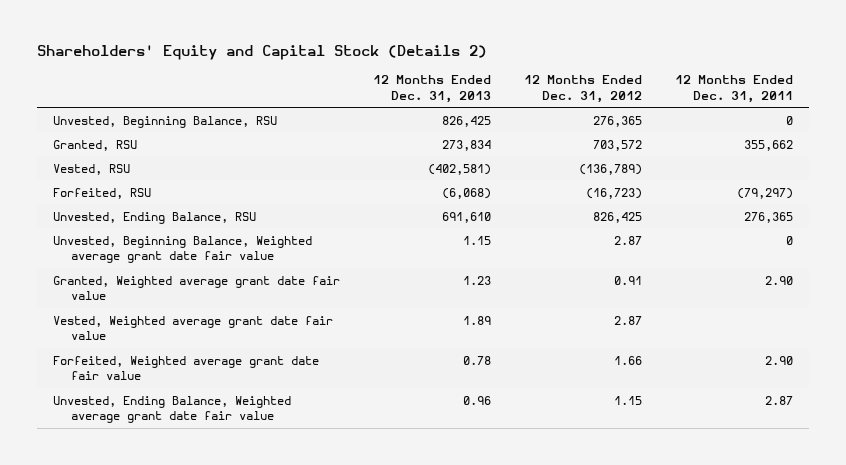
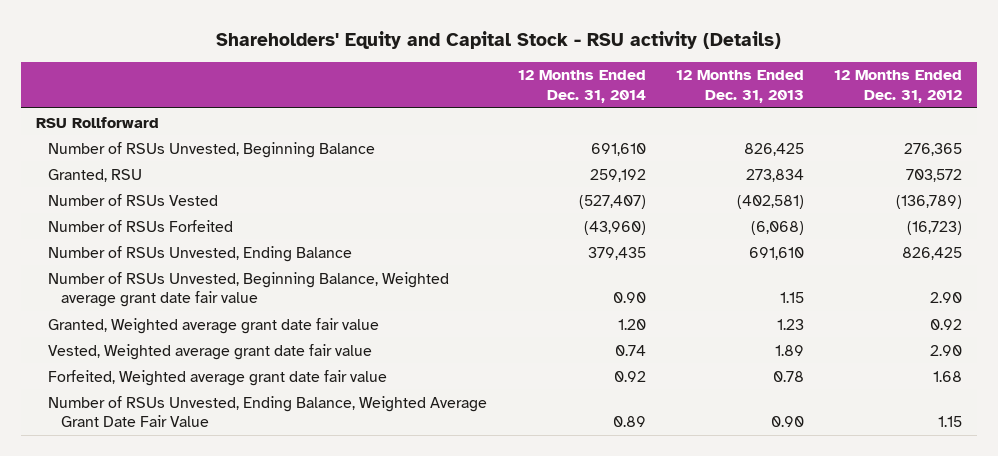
- Shareholders' Equity and Capital Stock (Details 2)
+ Shareholders' Equity and Capital Stock - RSU activity (Details)
- | 12 Months Ended Dec. 31, 2013 | 12 Months Ended Dec. 31, 2012 | 12 Months Ended Dec. 31, 2011
+ | 12 Months Ended Dec. 31, 2014 | 12 Months Ended Dec. 31, 2013 | 12 Months Ended Dec. 31, 2012
- Unvested, Beginning Balance, RSU | 826,425 | 276,365 | 0
+ RSU Rollforward
+ Number of RSUs Unvested, Beginning Balance | 691,610 | 826,425 | 276,365
- Vested, RSU | (402,581) | (136,789) |
- Forfeited, RSU | (6,068) | (16,723) | (79,297)
- Unvested, Ending Balance, RSU | 691,610 | 826,425 | 276,365
- Unvested, Beginning Balance, Weighted average grant date fair value | 1.15 | 2.87 | 0
- Granted, Weighted average grant date fair value | 1.23 | 0.91 | 2.90
- Vested, Weighted average grant date fair value | 1.89 | 2.87 |
- Forfeited, Weighted average grant date fair value | 0.78 | 1.66 | 2.90
- Unvested, Ending Balance, Weighted average grant date fair value | 0.96 | 1.15 | 2.87
+ Number of RSUs Vested | (527,407) | (402,581) | (136,789)
+ Number of RSUs Forfeited | (43,960) | (6,068) | (16,723)
+ Number of RSUs Unvested, Ending Balance | 379,435 | 691,610 | 826,425
+ Number of RSUs Unvested, Beginning Balance, Weighted average grant date fair value | 0.90 | 1.15 | 2.90
+ Granted, Weighted average grant date fair value | 1.20 | 1.23 | 0.92
+ Vested, Weighted average grant date fair value | 0.74 | 1.89 | 2.90
+ Forfeited, Weighted average grant date fair value | 0.92 | 0.78 | 1.68
+ Number of RSUs Unvested, Ending Balance, Weighted Average Grant Date Fair Value | 0.89 | 0.90 | 1.15

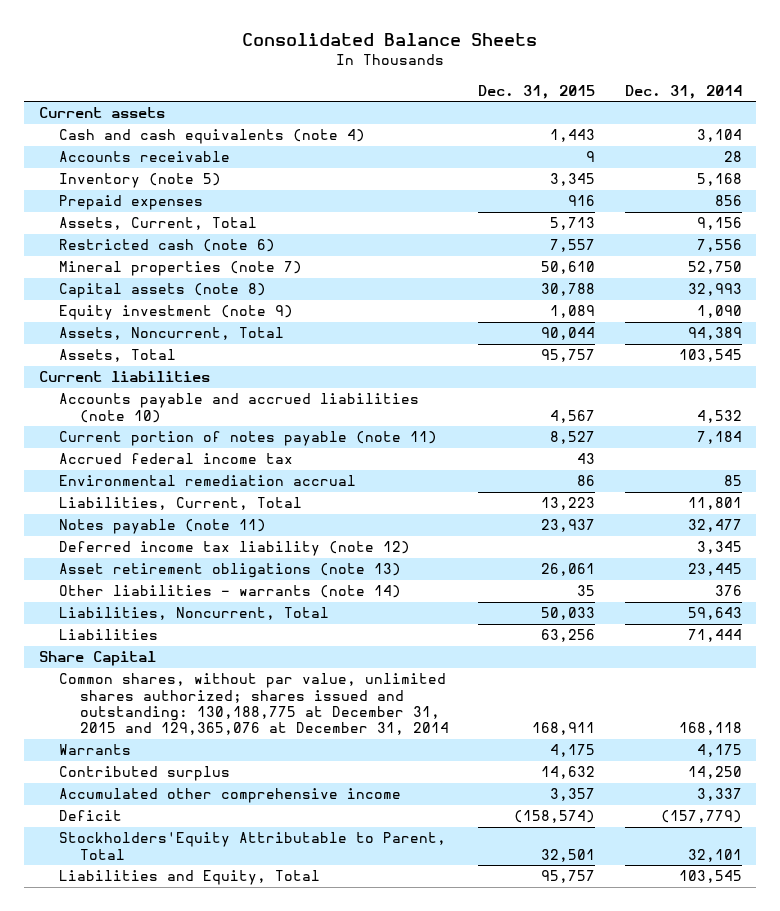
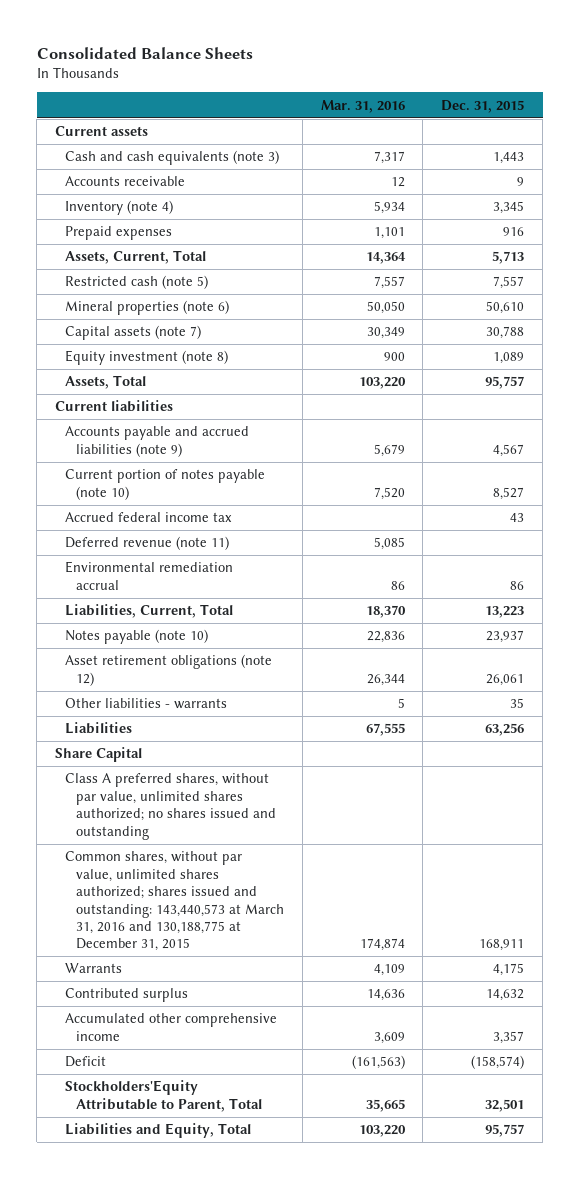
- | Dec. 31, 2015 | Dec. 31, 2014
+ | Mar. 31, 2016 | Dec. 31, 2015
- Cash and cash equivalents (note 4) | 1,443 | 3,104
+ Cash and cash equivalents (note 3) | 7,317 | 1,443
- Inventory (note 5) | 3,345 | 5,168
+ Inventory (note 4) | 5,934 | 3,345
- Restricted cash (note 6) | 7,557 | 7,556
- Mineral properties (note 7) | 50,610 | 52,750
- Capital assets (note 8) | 30,788 | 32,993
- Equity investment (note 9) | 1,089 | 1,090
- Assets, Noncurrent, Total | 90,044 | 94,389
+ Restricted cash (note 5) | 7,557 | 7,557
+ Mineral properties (note 6) | 50,050 | 50,610
+ Capital assets (note 7) | 30,349 | 30,788
+ Equity investment (note 8) | 900 | 1,089
- Accounts payable and accrued liabilities (note 10) | 4,567 | 4,532
- Current portion of notes payable (note 11) | 8,527 | 7,184
+ Accounts payable and accrued liabilities (note 9) | 5,679 | 4,567
+ Current portion of notes payable (note 10) | 7,520 | 8,527
+ Deferred revenue (note 11) | 5,085 |
- Notes payable (note 11) | 23,937 | 32,477
- Deferred income tax liability (note 12) | | 3,345
- Asset retirement obligations (note 13) | 26,061 | 23,445
- Other liabilities - warrants (note 14) | 35 | 376
- Liabilities, Noncurrent, Total | 50,033 | 59,643
+ Notes payable (note 10) | 22,836 | 23,937
+ Asset retirement obligations (note 12) | 26,344 | 26,061
+ Other liabilities - warrants | 5 | 35
- Common shares, without par value, unlimited shares authorized; shares issued and outstanding: 130,188,775 at December 31, 2015 and 129,365,076 at December 31, 2014 | 168,911 | 168,118
+ Class A preferred shares, without par value, unlimited shares authorized; no shares issued and outstanding
+ Common shares, without par value, unlimited shares authorized; shares issued and outstanding: 143,440,573 at March 31, 2016 and 130,188,775 at December 31, 2015 | 174,874 | 168,911

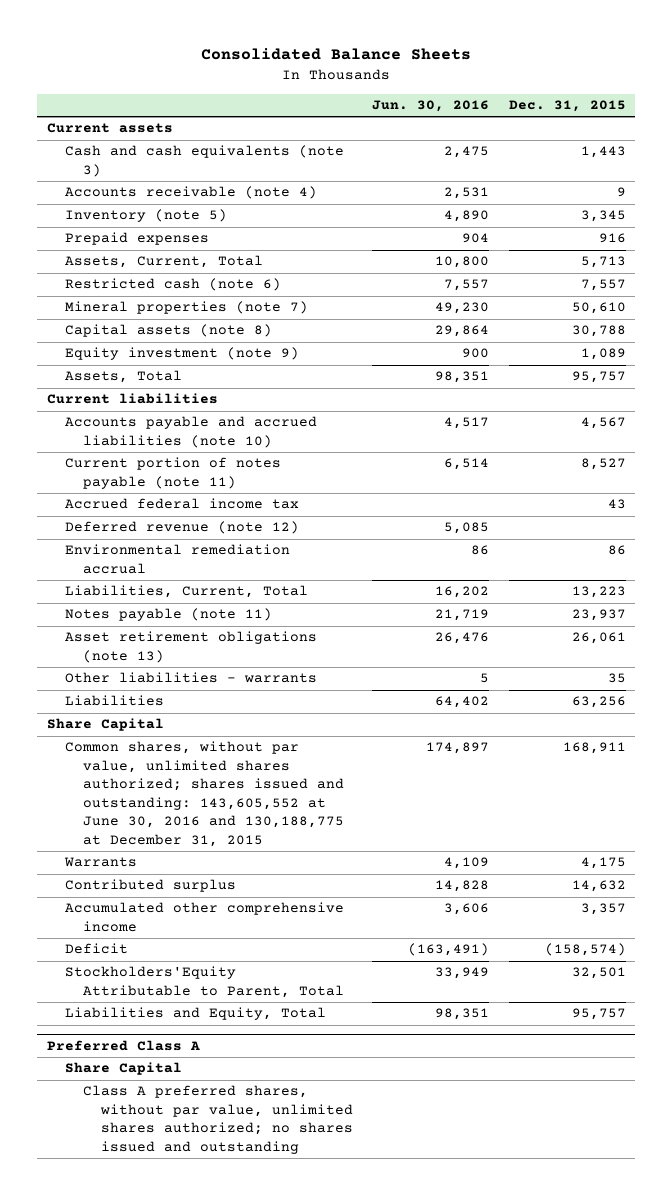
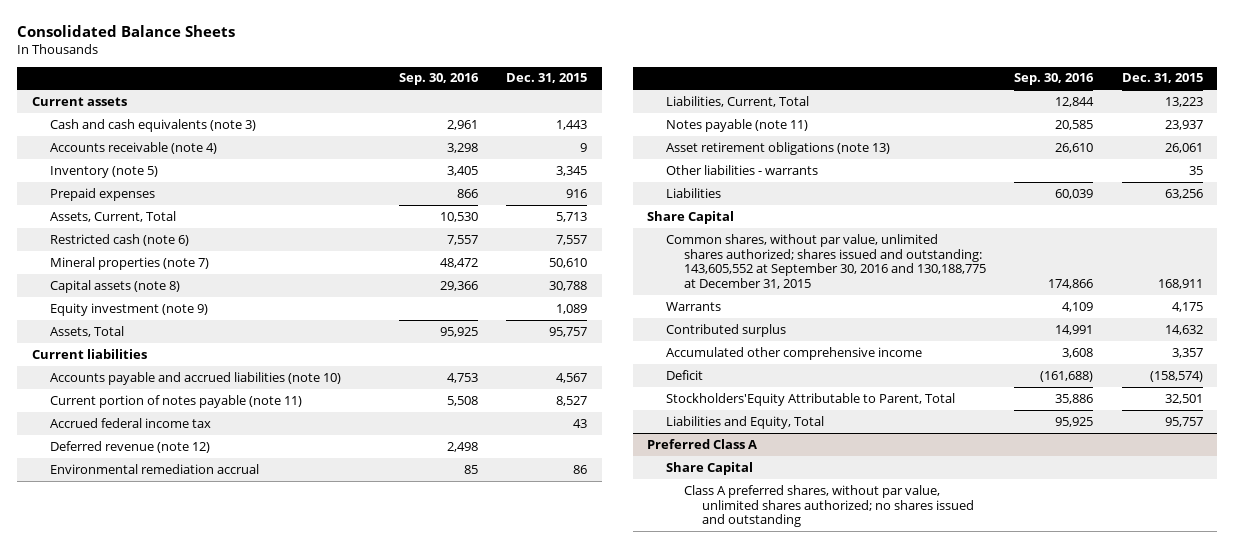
- | Jun. 30, 2016 | Dec. 31, 2015
+ | Sep. 30, 2016 | Dec. 31, 2015
- Common shares, without par value, unlimited shares authorized; shares issued and outstanding: 143,605,552 at June 30, 2016 and 130,188,775 at December 31, 2015 | 174,897 | 168,911
+ Common shares, without par value, unlimited shares authorized; shares issued and outstanding: 143,605,552 at September 30, 2016 and 130,188,775 at December 31, 2015 | 174,866 | 168,911

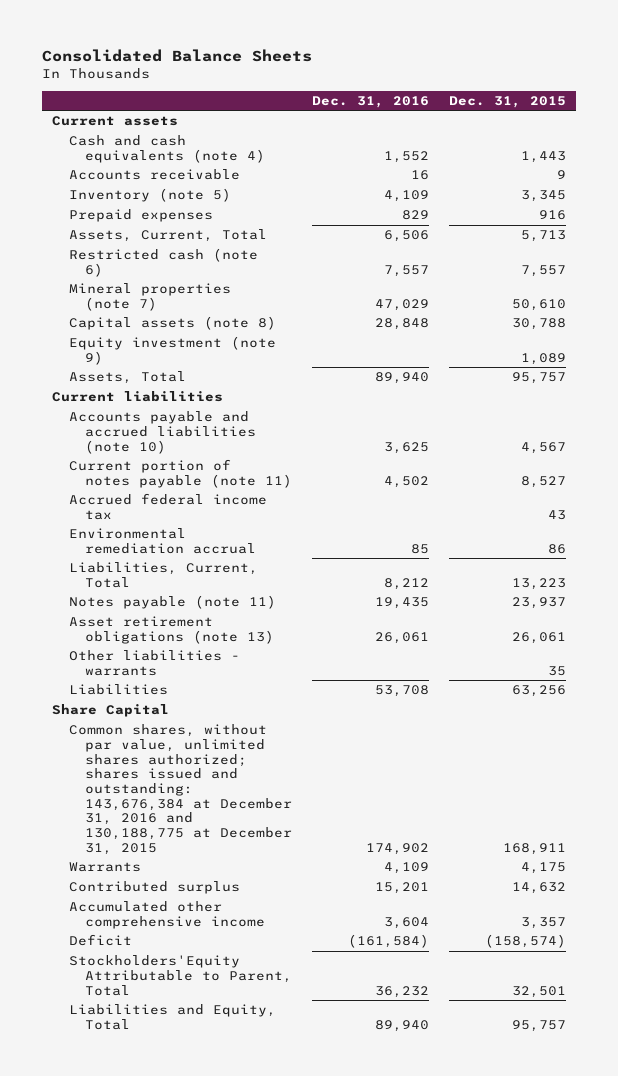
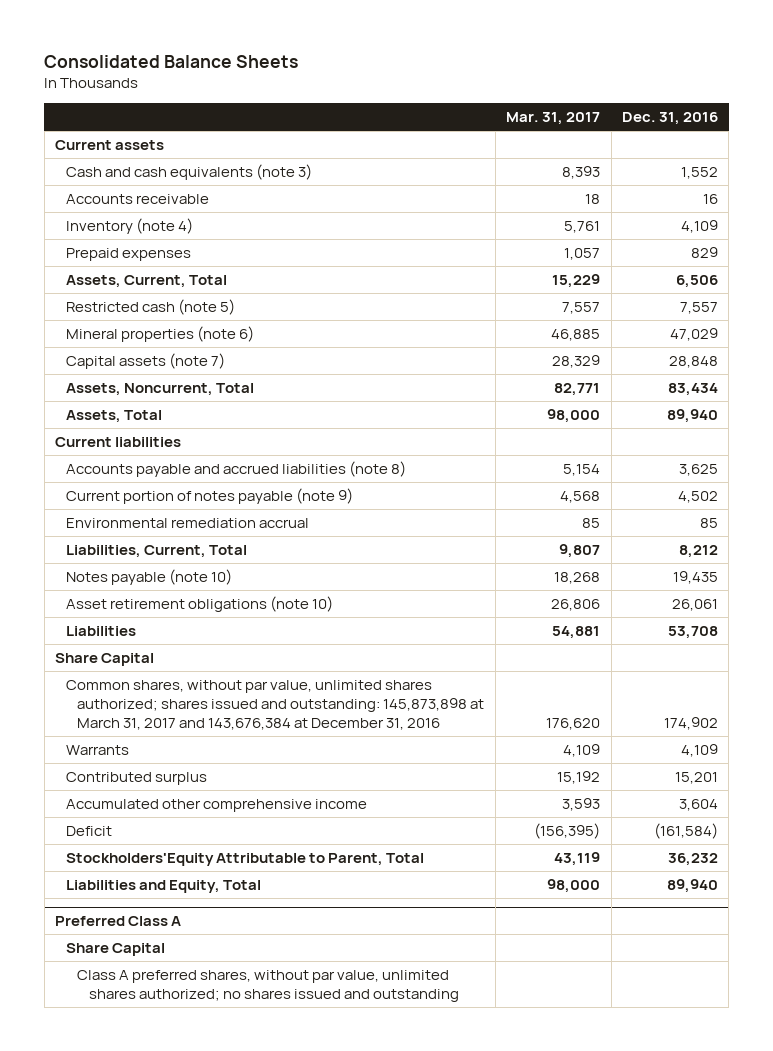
- | Dec. 31, 2016 | Dec. 31, 2015
+ | Mar. 31, 2017 | Dec. 31, 2016
- Cash and cash equivalents (note 4) | 1,552 | 1,443
+ Cash and cash equivalents (note 3) | 8,393 | 1,552
- Inventory (note 5) | 4,109 | 3,345
+ Inventory (note 4) | 5,761 | 4,109
- Restricted cash (note 6) | 7,557 | 7,557
- Mineral properties (note 7) | 47,029 | 50,610
- Capital assets (note 8) | 28,848 | 30,788
- Equity investment (note 9) | | 1,089
+ Restricted cash (note 5) | 7,557 | 7,557
+ Mineral properties (note 6) | 46,885 | 47,029
+ Capital assets (note 7) | 28,329 | 28,848
+ Assets, Noncurrent, Total | 82,771 | 83,434
- Accounts payable and accrued liabilities (note 10) | 3,625 | 4,567
- Current portion of notes payable (note 11) | 4,502 | 8,527
- Accrued federal income tax | | 43
+ Accounts payable and accrued liabilities (note 8) | 5,154 | 3,625
+ Current portion of notes payable (note 9) | 4,568 | 4,502
- Notes payable (note 11) | 19,435 | 23,937
- Asset retirement obligations (note 13) | 26,061 | 26,061
- Other liabilities - warrants | | 35
+ Notes payable (note 10) | 18,268 | 19,435
+ Asset retirement obligations (note 10) | 26,806 | 26,061
- Common shares, without par value, unlimited shares authorized; shares issued and outstanding: 143,676,384 at December 31, 2016 and 130,188,775 at December 31, 2015 | 174,902 | 168,911
+ Common shares, without par value, unlimited shares authorized; shares issued and outstanding: 145,873,898 at March 31, 2017 and 143,676,384 at December 31, 2016 | 176,620 | 174,902
+ Preferred Class A
+ Share Capital
+ Class A preferred shares, without par value, unlimited shares authorized; no shares issued and outstanding

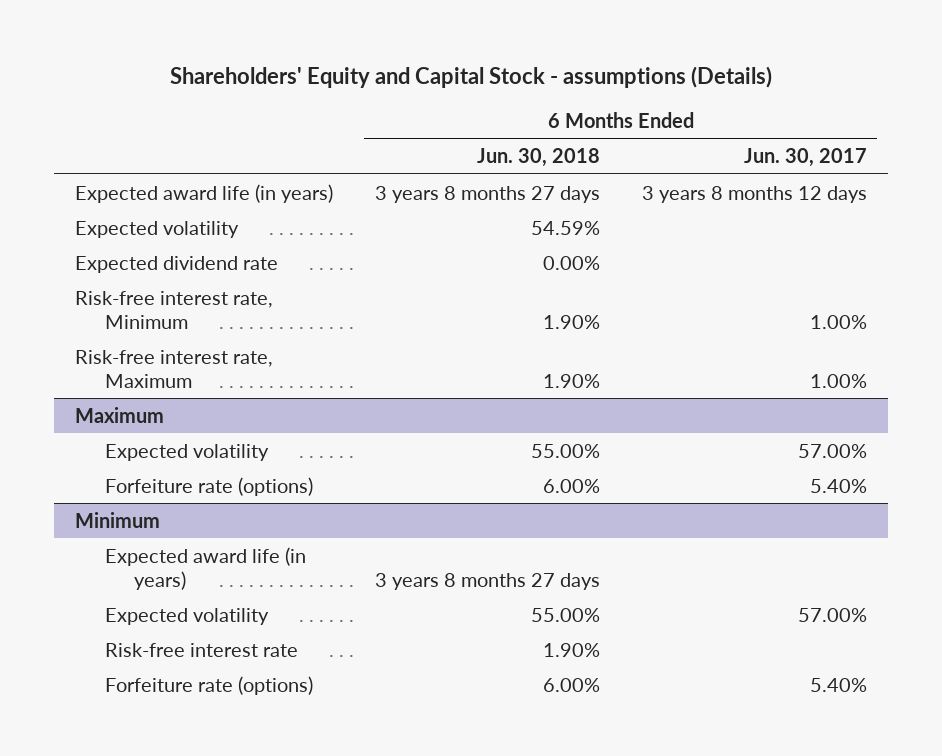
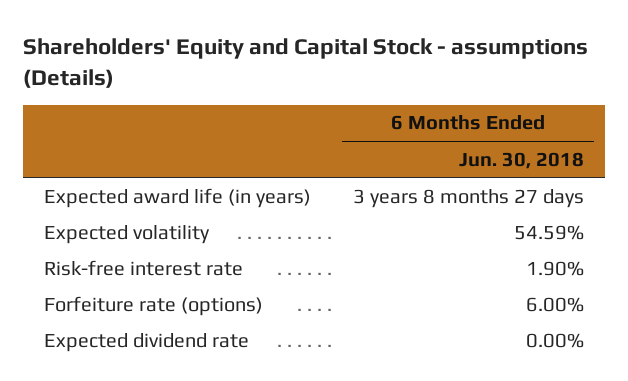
- | 6 Months Ended Jun. 30, 2018 | 6 Months Ended Jun. 30, 2017
+ | 6 Months Ended Jun. 30, 2018
- Risk-free interest rate, Minimum | 1.90% | 1.00%
- Risk-free interest rate, Maximum | 1.90% | 1.00%
- Maximum
- Expected volatility | 55.00% | 57.00%
- Forfeiture rate (options) | 6.00% | 5.40%
- Minimum
- Expected award life (in years) | 3 years 8 months 27 days |
- Expected volatility | 55.00% | 57.00%
moved down: Expected dividend rate | 0.00%

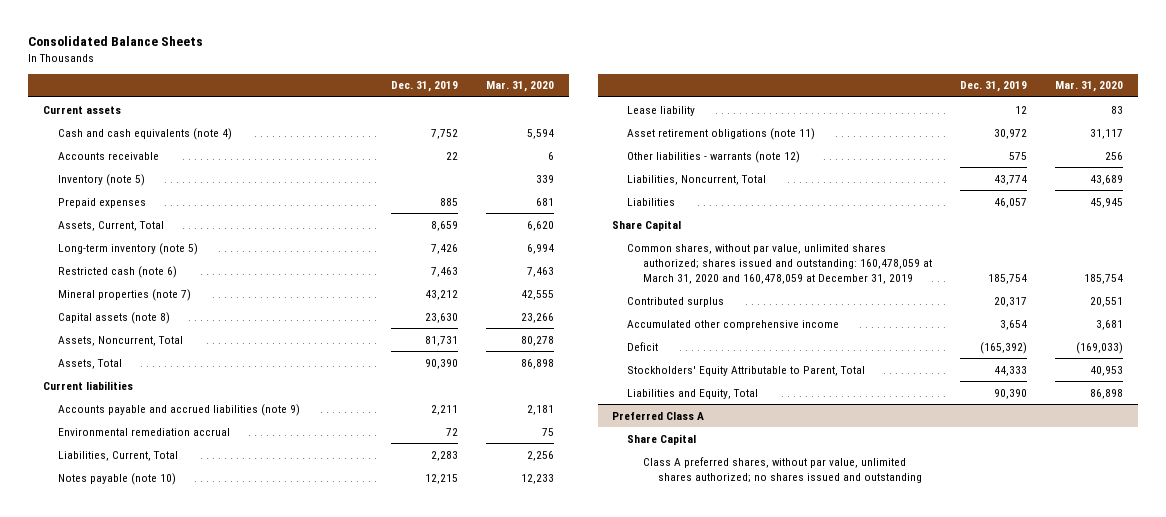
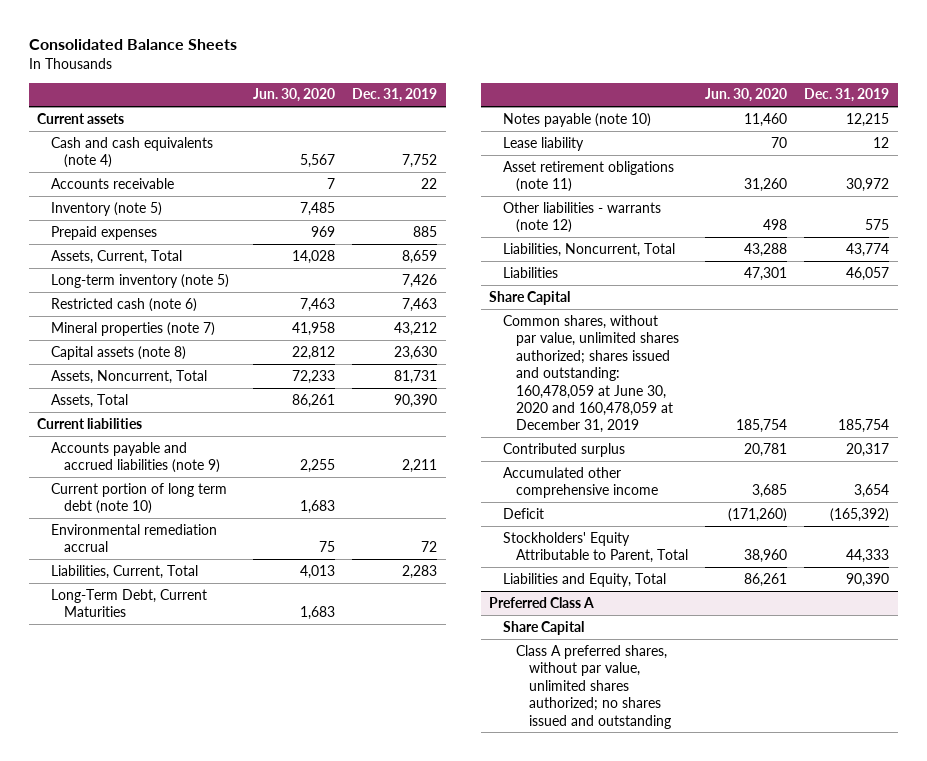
- | Dec. 31, 2019 | Mar. 31, 2020
+ | Jun. 30, 2020 | Dec. 31, 2019
+ Current portion of long term debt (note 10) | 1,683 |
+ Long-Term Debt, Current Maturities | 1,683 |
- Common shares, without par value, unlimited shares authorized; shares issued and outstanding: 160,478,059 at March 31, 2020 and 160,478,059 at December 31, 2019 | 185,754 | 185,754
+ Common shares, without par value, unlimited shares authorized; shares issued and outstanding: 160,478,059 at June 30, 2020 and 160,478,059 at December 31, 2019 | 185,754 | 185,754

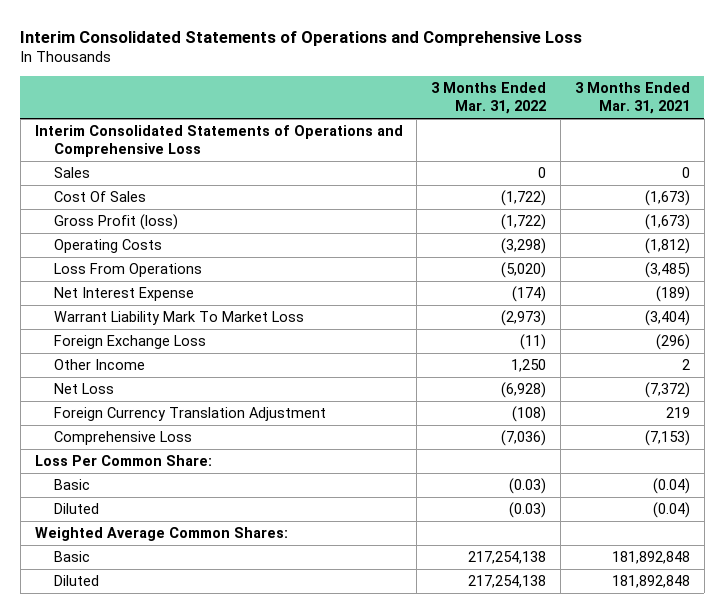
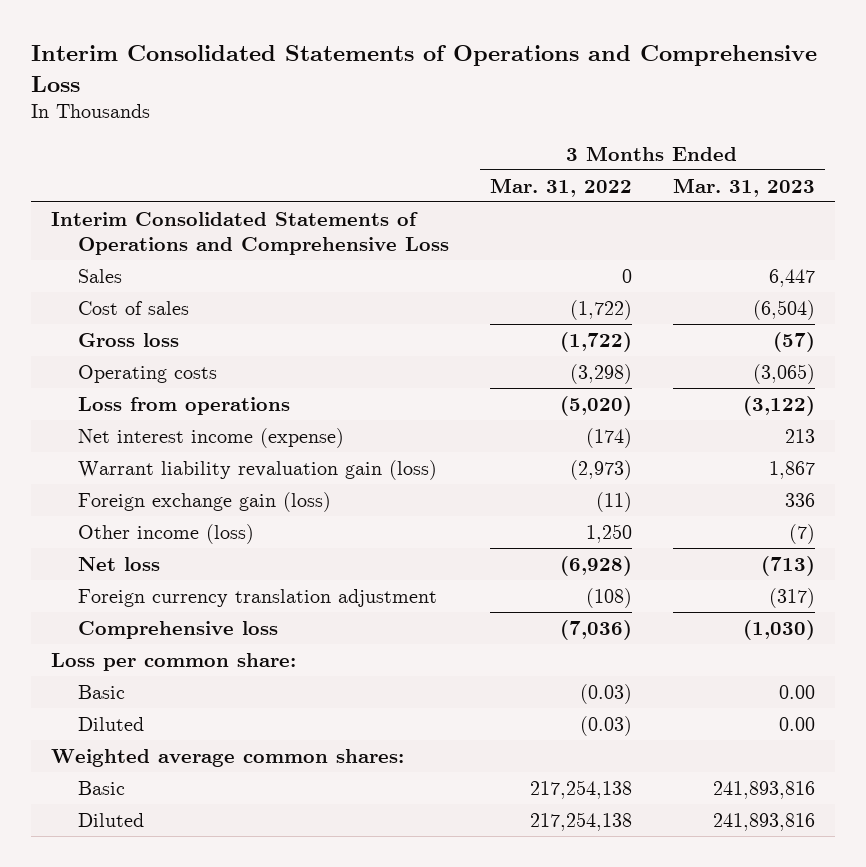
- | 3 Months Ended Mar. 31, 2022 | 3 Months Ended Mar. 31, 2021
+ | 3 Months Ended Mar. 31, 2022 | 3 Months Ended Mar. 31, 2023
- Cost Of Sales | (1,722) | (1,673)
- Gross Profit (loss) | (1,722) | (1,673)
- Operating Costs | (3,298) | (1,812)
- Loss From Operations | (5,020) | (3,485)
- Net Interest Expense | (174) | (189)
- Warrant Liability Mark To Market Loss | (2,973) | (3,404)
- Foreign Exchange Loss | (11) | (296)
- Other Income | 1,250 | 2
- Net Loss | (6,928) | (7,372)
- Foreign Currency Translation Adjustment | (108) | 219
- Comprehensive Loss | (7,036) | (7,153)
- Loss Per Common Share:
+ Cost of sales | (1,722) | (6,504)
+ Gross loss | (1,722) | (57)
+ Operating costs | (3,298) | (3,065)
+ Loss from operations | (5,020) | (3,122)
+ Net interest income (expense) | (174) | 213
+ Warrant liability revaluation gain (loss) | (2,973) | 1,867
+ Foreign exchange gain (loss) | (11) | 336
+ Other income (loss) | 1,250 | (7)
+ Net loss | (6,928) | (713)
+ Foreign currency translation adjustment | (108) | (317)
+ Comprehensive loss | (7,036) | (1,030)
+ Loss per common share:
- Weighted Average Common Shares:
+ Weighted average common shares:

